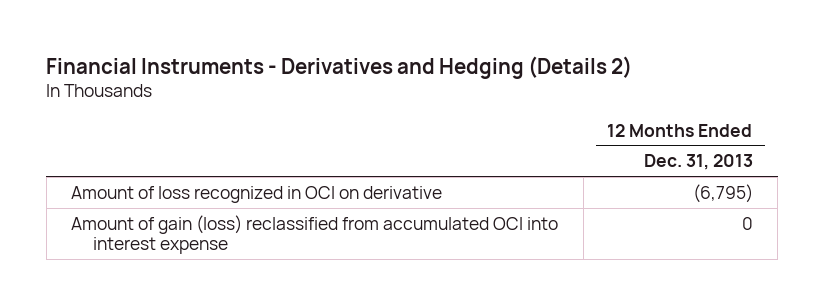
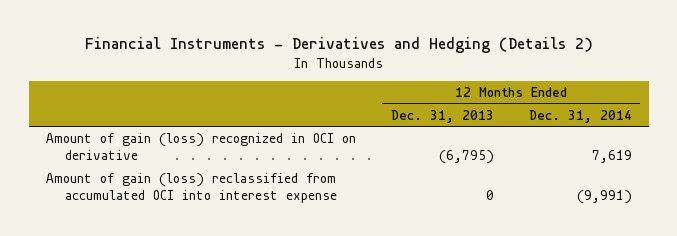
- | 12 Months Ended Dec. 31, 2013
+ | 12 Months Ended Dec. 31, 2013 | 12 Months Ended Dec. 31, 2014
- Amount of loss recognized in OCI on derivative | (6,795)
+ Amount of gain (loss) recognized in OCI on derivative | (6,795) | 7,619

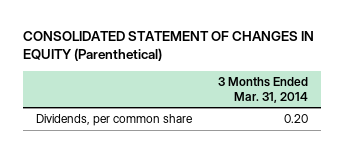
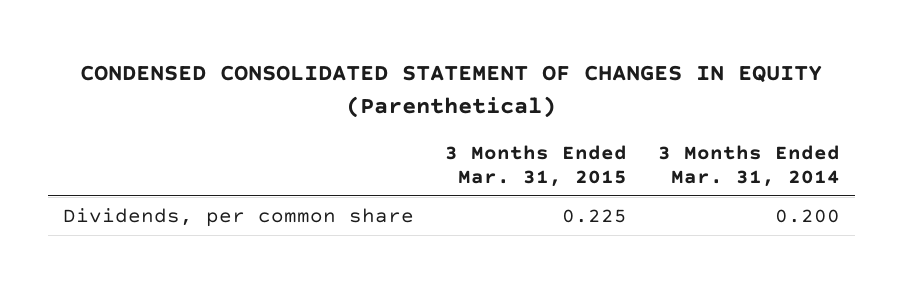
- CONSOLIDATED STATEMENT OF CHANGES IN EQUITY (Parenthetical)
+ CONDENSED CONSOLIDATED STATEMENT OF CHANGES IN EQUITY (Parenthetical)
- | 3 Months Ended Mar. 31, 2014
+ | 3 Months Ended Mar. 31, 2015 | 3 Months Ended Mar. 31, 2014
- Dividends, per common share | 0.20
+ Dividends, per common share | 0.225 | 0.200

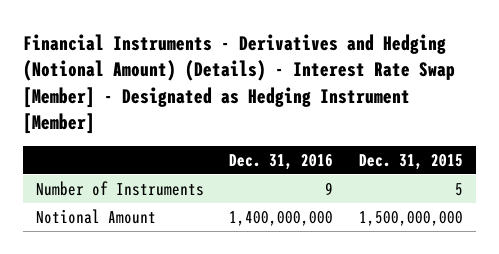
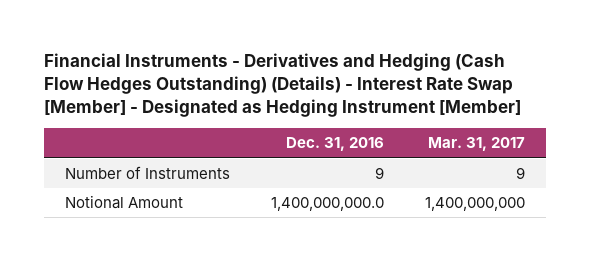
- Financial Instruments - Derivatives and Hedging (Notional Amount) (Details) - Interest Rate Swap [Member] - Designated as Hedging Instrument [Member]
+ Financial Instruments - Derivatives and Hedging (Cash Flow Hedges Outstanding) (Details) - Interest Rate Swap [Member] - Designated as Hedging Instrument [Member]
- | Dec. 31, 2016 | Dec. 31, 2015
+ | Dec. 31, 2016 | Mar. 31, 2017
- Notional Amount | 1,400,000,000 | 1,500,000,000
+ Notional Amount | 1,400,000,000.0 | 1,400,000,000

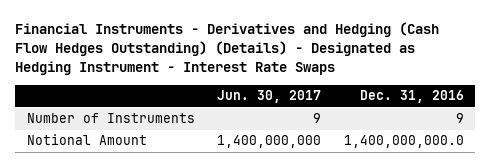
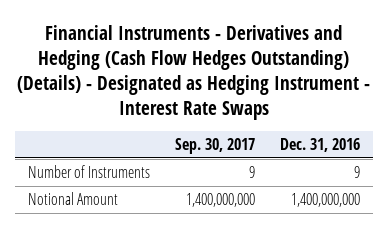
- | Jun. 30, 2017 | Dec. 31, 2016
+ | Sep. 30, 2017 | Dec. 31, 2016
- Notional Amount | 1,400,000,000 | 1,400,000,000.0
+ Notional Amount | 1,400,000,000 | 1,400,000,000

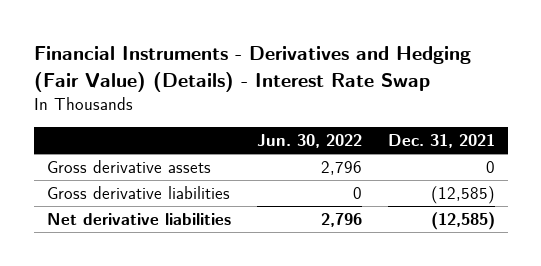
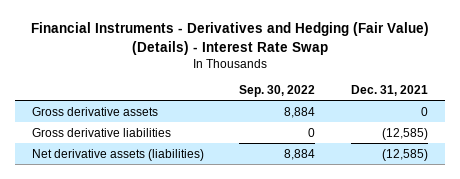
- | Jun. 30, 2022 | Dec. 31, 2021
+ | Sep. 30, 2022 | Dec. 31, 2021
- Net derivative liabilities | 2,796 | (12,585)
+ Net derivative assets (liabilities) | 8,884 | (12,585)

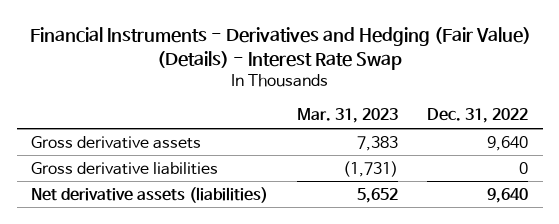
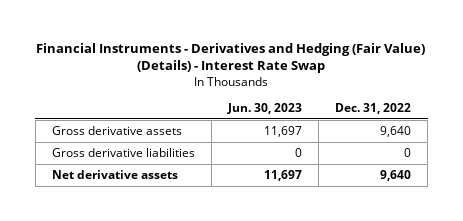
- | Mar. 31, 2023 | Dec. 31, 2022
+ | Jun. 30, 2023 | Dec. 31, 2022
- Net derivative assets (liabilities) | 5,652 | 9,640
+ Net derivative assets | 11,697 | 9,640

